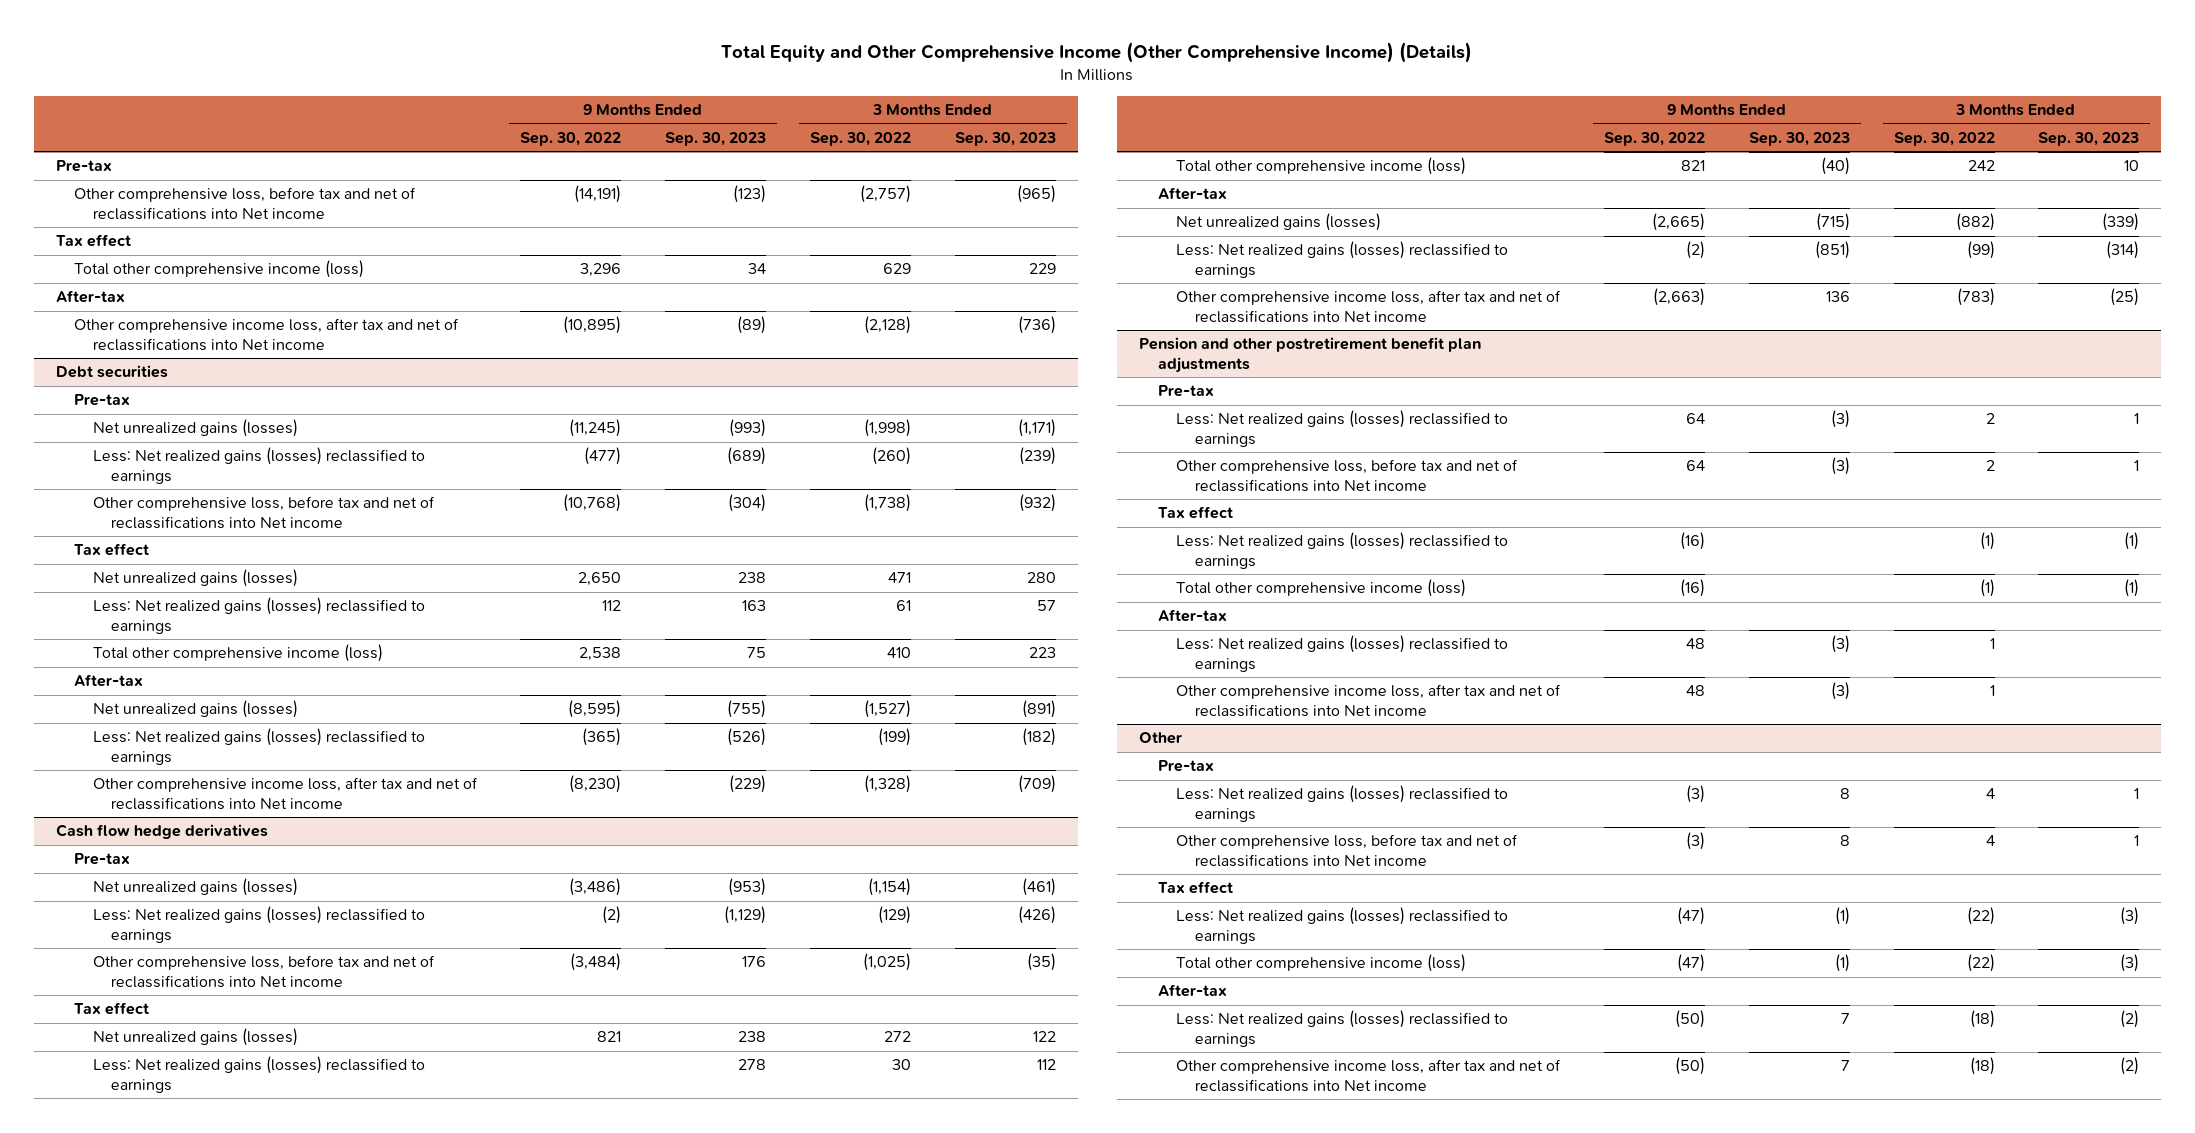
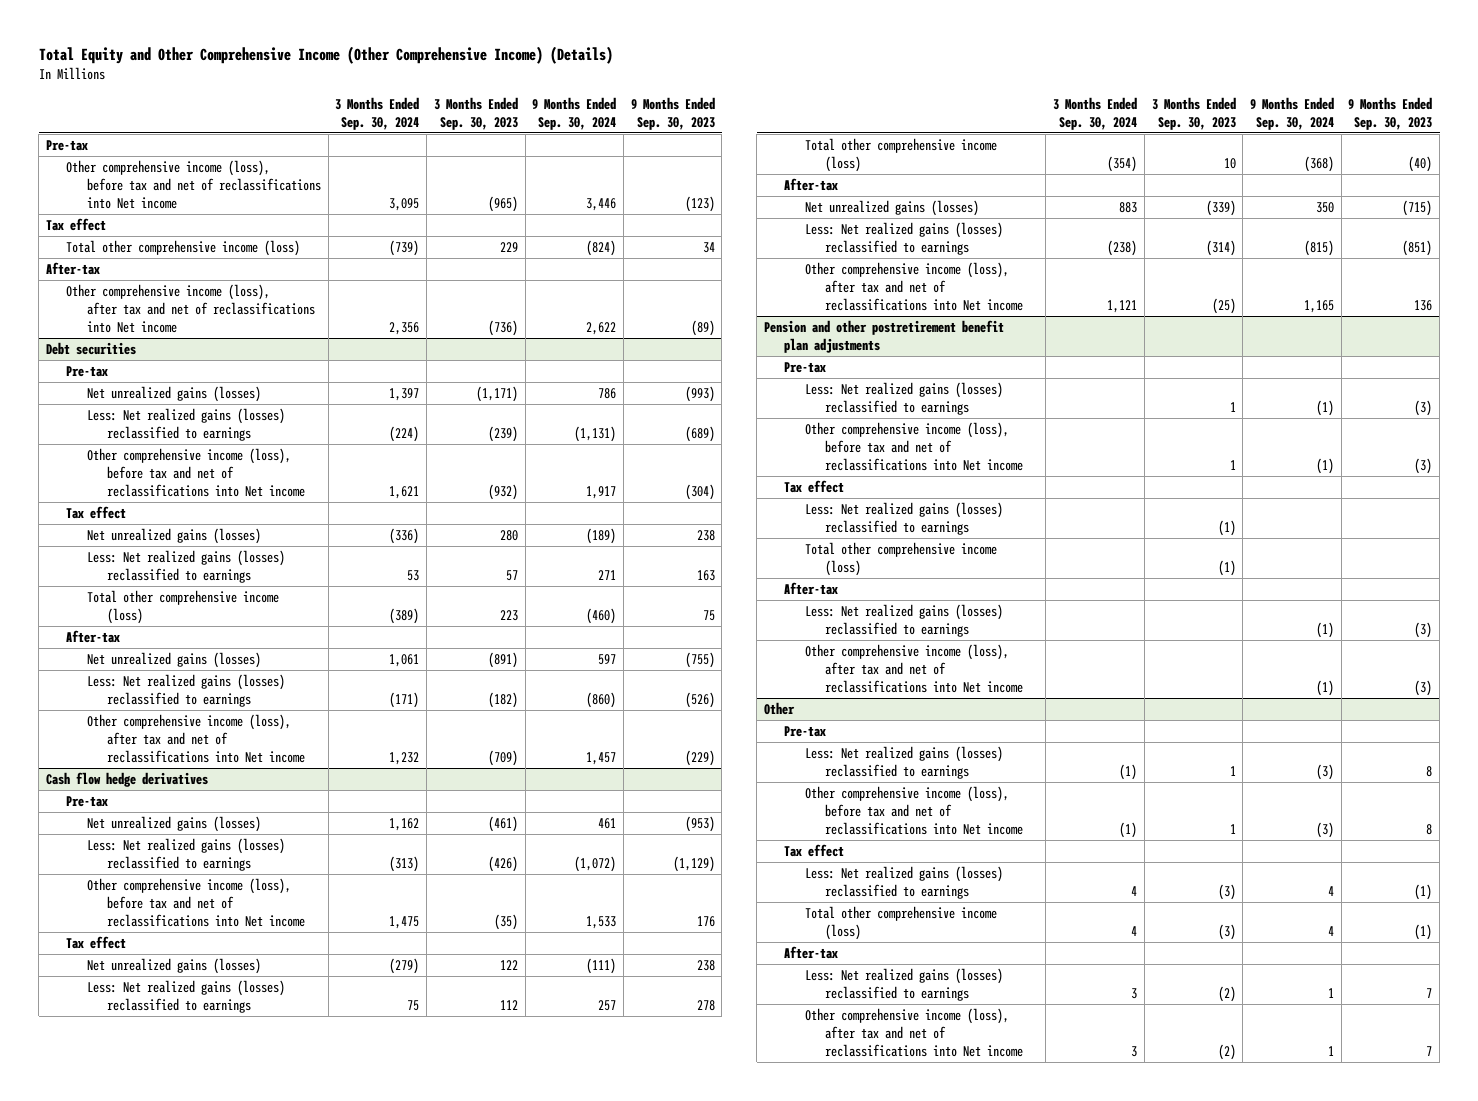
- | 9 Months Ended Sep. 30, 2022 | 9 Months Ended Sep. 30, 2023 | 3 Months Ended Sep. 30, 2022 | 3 Months Ended Sep. 30, 2023
+ | 3 Months Ended Sep. 30, 2024 | 3 Months Ended Sep. 30, 2023 | 9 Months Ended Sep. 30, 2024 | 9 Months Ended Sep. 30, 2023
- Other comprehensive loss, before tax and net of reclassifications into Net income | (14,191) | (123) | (2,757) | (965)
+ Other comprehensive income (loss), before tax and net of reclassifications into Net income | 3,095 | (965) | 3,446 | (123)
- Other comprehensive income loss, after tax and net of reclassifications into Net income | (10,895) | (89) | (2,128) | (736)
+ Other comprehensive income (loss), after tax and net of reclassifications into Net income | 2,356 | (736) | 2,622 | (89)
@ Debt securities
- Other comprehensive loss, before tax and net of reclassifications into Net income | (10,768) | (304) | (1,738) | (932)
+ Other comprehensive income (loss), before tax and net of reclassifications into Net income | 1,621 | (932) | 1,917 | (304)
- Other comprehensive income loss, after tax and net of reclassifications into Net income | (8,230) | (229) | (1,328) | (709)
+ Other comprehensive income (loss), after tax and net of reclassifications into Net income | 1,232 | (709) | 1,457 | (229)
@ Cash flow hedge derivatives
- Other comprehensive loss, before tax and net of reclassifications into Net income | (3,484) | 176 | (1,025) | (35)
+ Other comprehensive income (loss), before tax and net of reclassifications into Net income | 1,475 | (35) | 1,533 | 176
- Other comprehensive income loss, after tax and net of reclassifications into Net income | (2,663) | 136 | (783) | (25)
+ Other comprehensive income (loss), after tax and net of reclassifications into Net income | 1,121 | (25) | 1,165 | 136
@ Pension and other postretirement benefit plan adjustments
- Other comprehensive loss, before tax and net of reclassifications into Net income | 64 | (3) | 2 | 1
+ Other comprehensive income (loss), before tax and net of reclassifications into Net income | | 1 | (1) | (3)
- Other comprehensive income loss, after tax and net of reclassifications into Net income | 48 | (3) | 1 |
+ Other comprehensive income (loss), after tax and net of reclassifications into Net income | | | (1) | (3)
@ Other
- Other comprehensive loss, before tax and net of reclassifications into Net income | (3) | 8 | 4 | 1
+ Other comprehensive income (loss), before tax and net of reclassifications into Net income | (1) | 1 | (3) | 8
- Other comprehensive income loss, after tax and net of reclassifications into Net income | (50) | 7 | (18) | (2)
+ Other comprehensive income (loss), after tax and net of reclassifications into Net income | 3 | (2) | 1 | 7

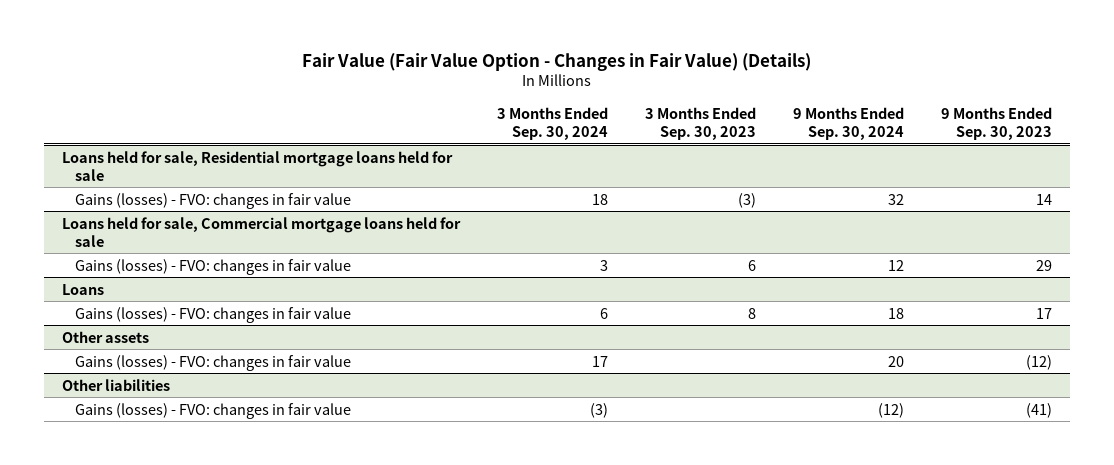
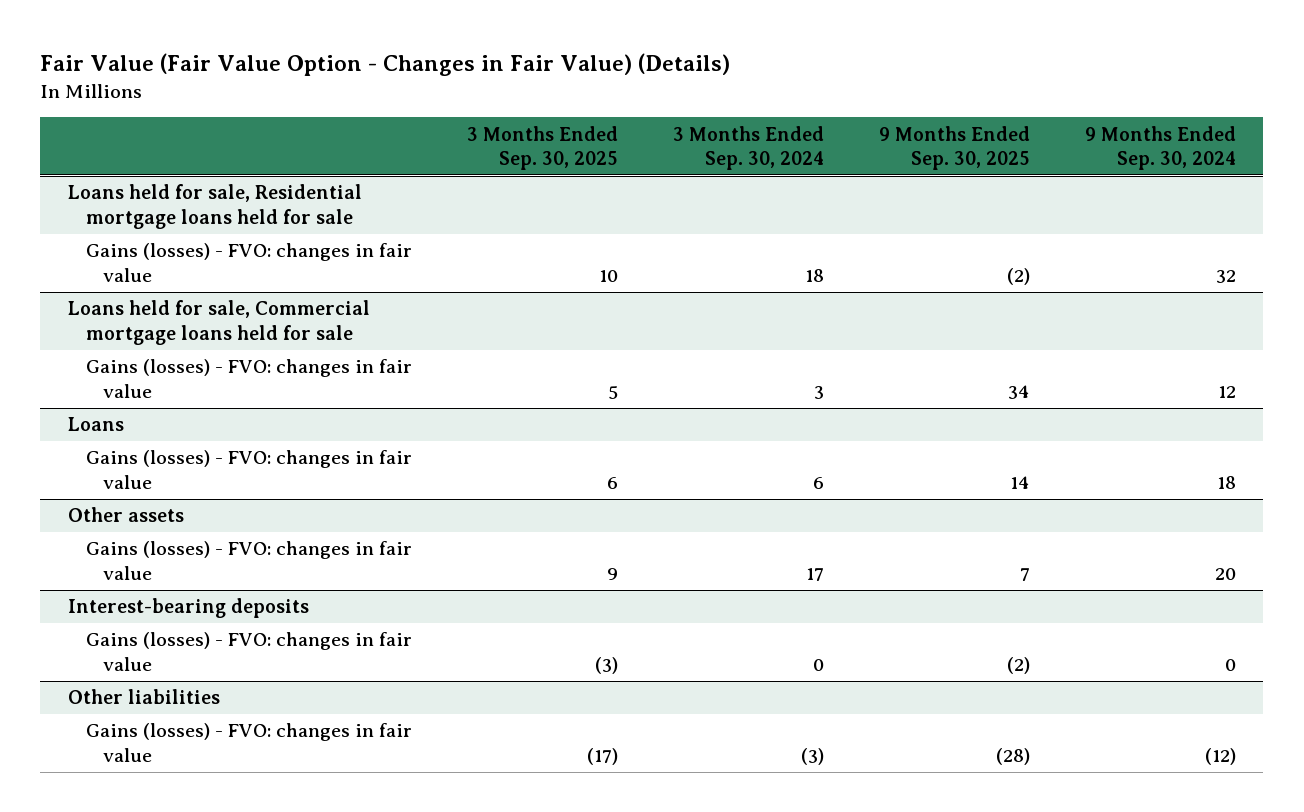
- | 3 Months Ended Sep. 30, 2024 | 3 Months Ended Sep. 30, 2023 | 9 Months Ended Sep. 30, 2024 | 9 Months Ended Sep. 30, 2023
+ | 3 Months Ended Sep. 30, 2025 | 3 Months Ended Sep. 30, 2024 | 9 Months Ended Sep. 30, 2025 | 9 Months Ended Sep. 30, 2024
+ Interest-bearing deposits
+ Gains (losses) - FVO: changes in fair value | (3) | 0 | (2) | 0

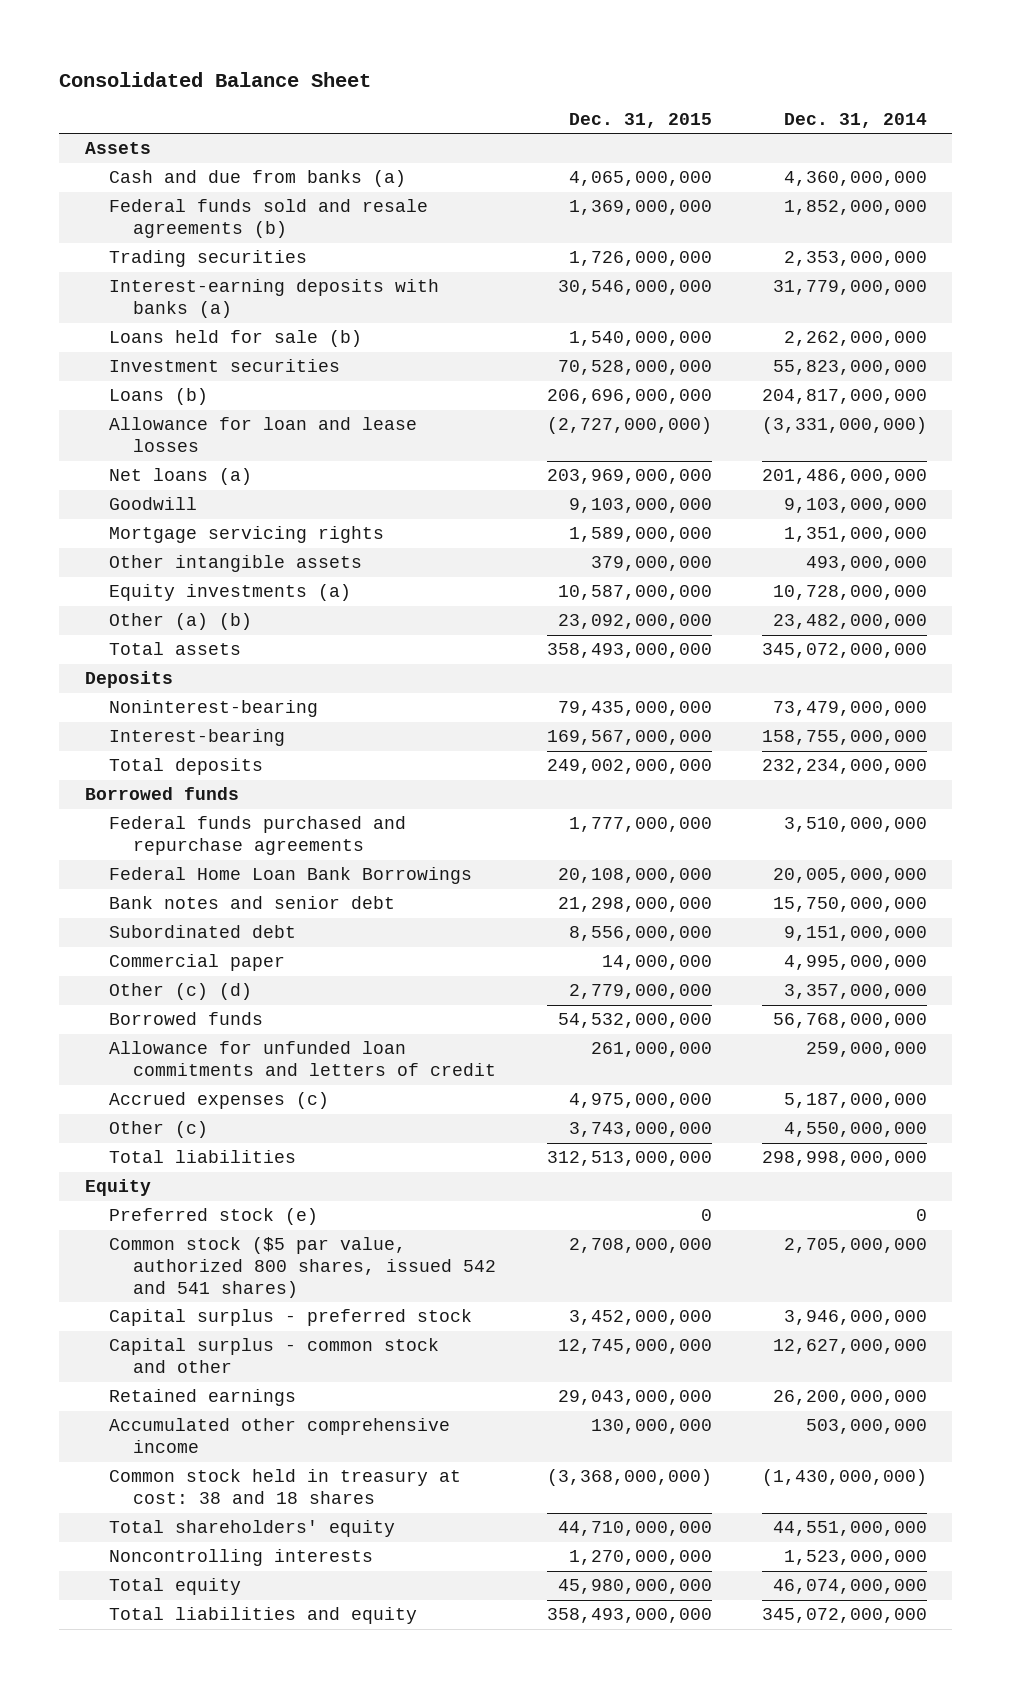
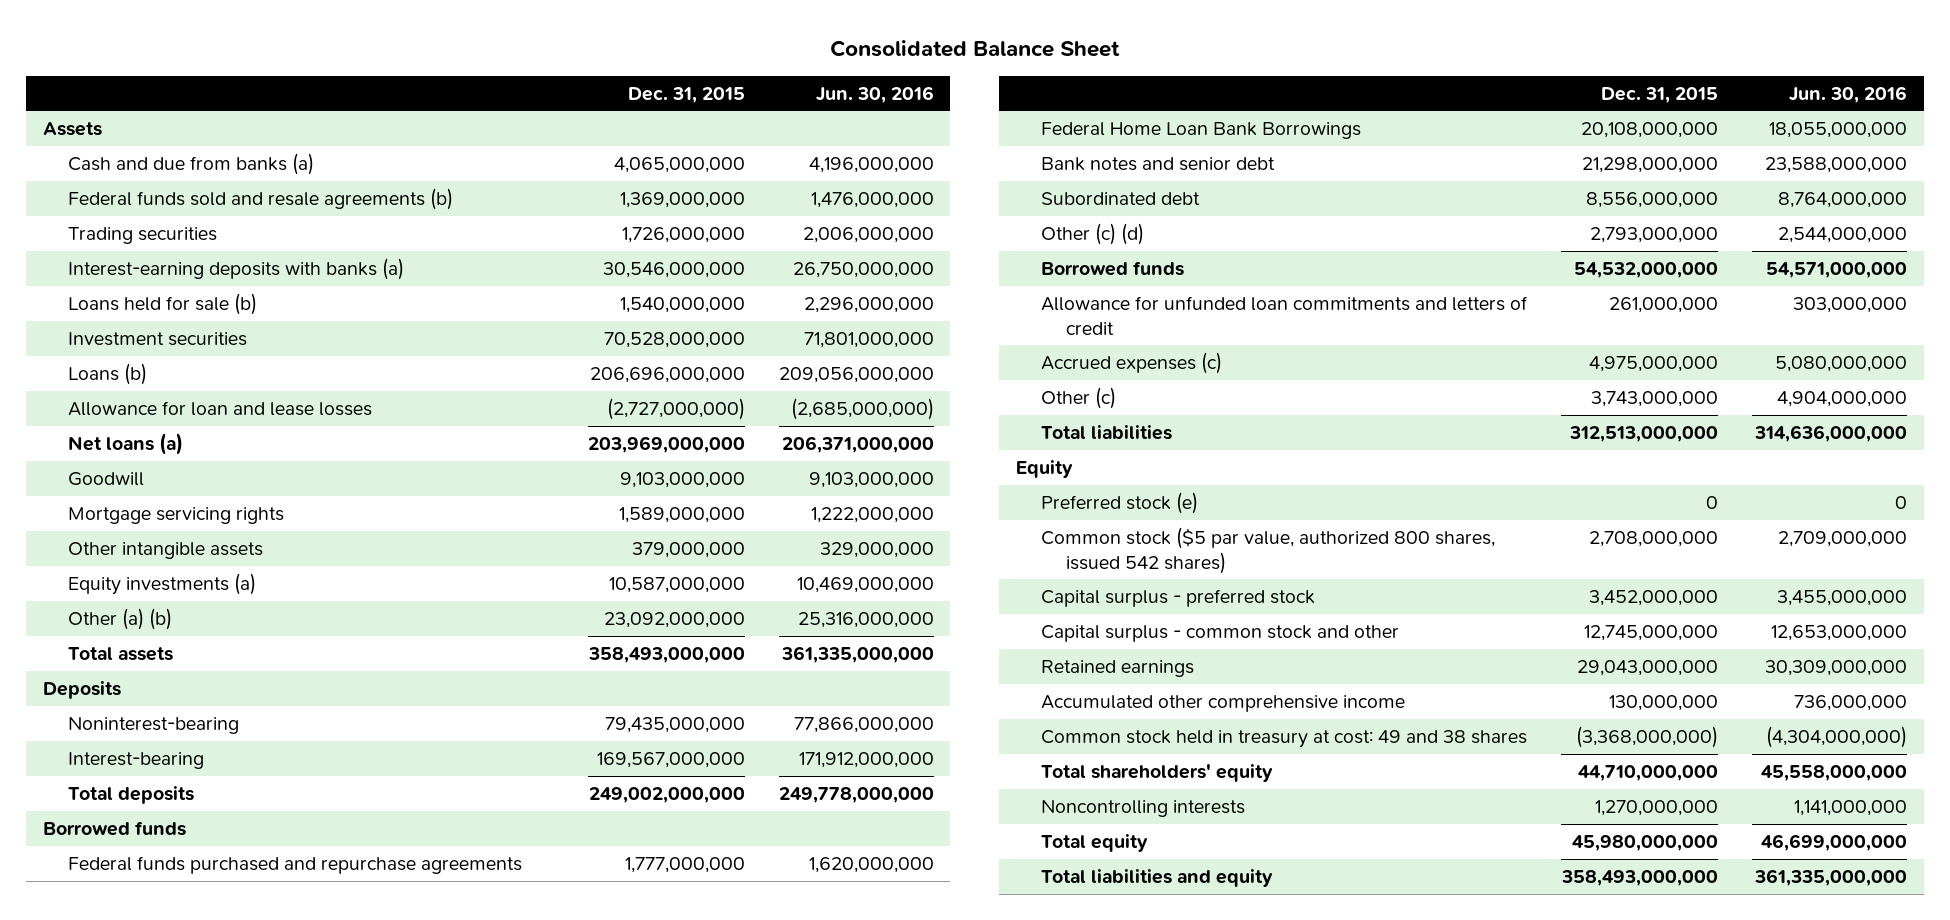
- | Dec. 31, 2015 | Dec. 31, 2014
+ | Dec. 31, 2015 | Jun. 30, 2016
- Commercial paper | 14,000,000 | 4,995,000,000
- Other (c) (d) | 2,779,000,000 | 3,357,000,000
+ Other (c) (d) | 2,793,000,000 | 2,544,000,000
- Common stock ($5 par value, authorized 800 shares, issued 542 and 541 shares) | 2,708,000,000 | 2,705,000,000
+ Common stock ($5 par value, authorized 800 shares, issued 542 shares) | 2,708,000,000 | 2,709,000,000
- Common stock held in treasury at cost: 38 and 18 shares | (3,368,000,000) | (1,430,000,000)
+ Common stock held in treasury at cost: 49 and 38 shares | (3,368,000,000) | (4,304,000,000)

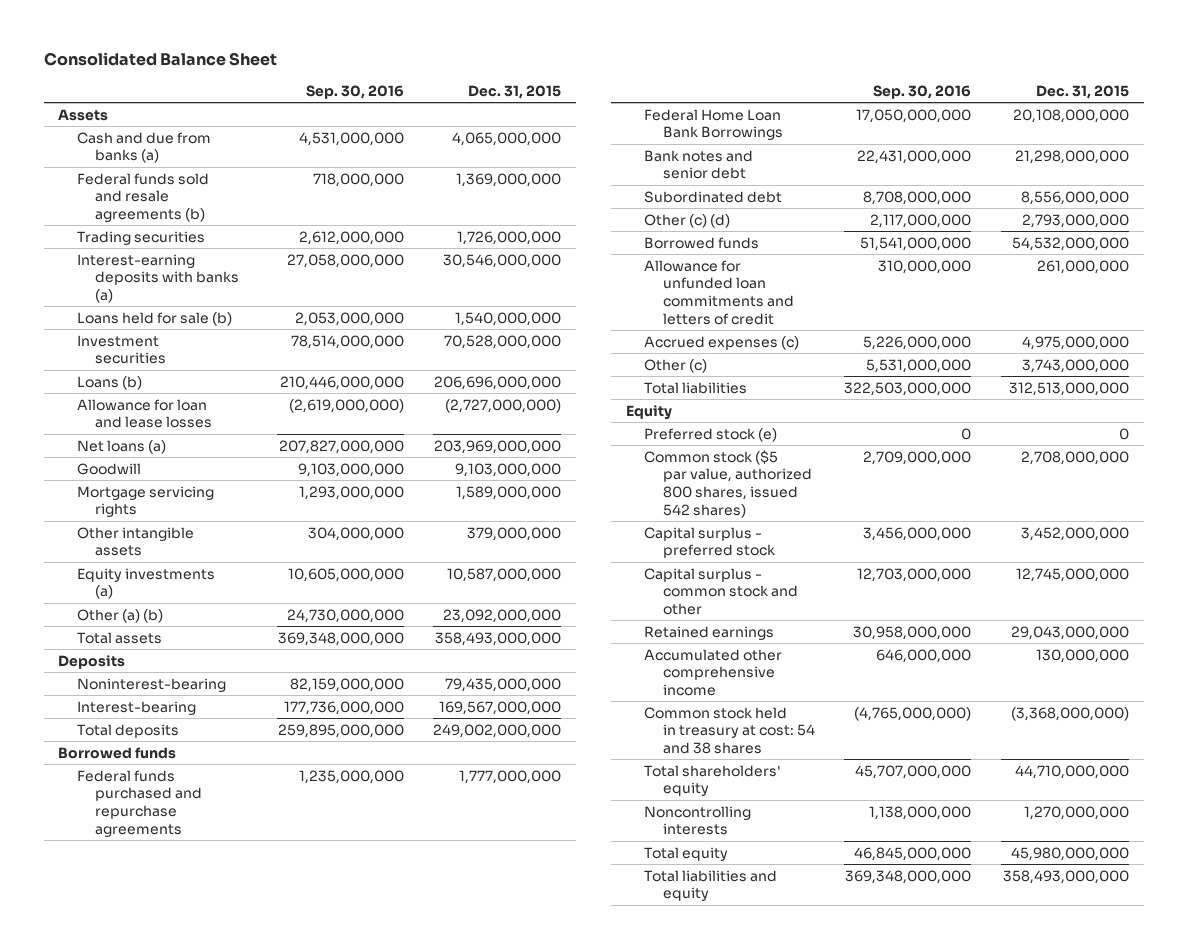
- | Dec. 31, 2015 | Jun. 30, 2016
+ | Sep. 30, 2016 | Dec. 31, 2015
- Common stock held in treasury at cost: 49 and 38 shares | (3,368,000,000) | (4,304,000,000)
+ Common stock held in treasury at cost: 54 and 38 shares | (4,765,000,000) | (3,368,000,000)

